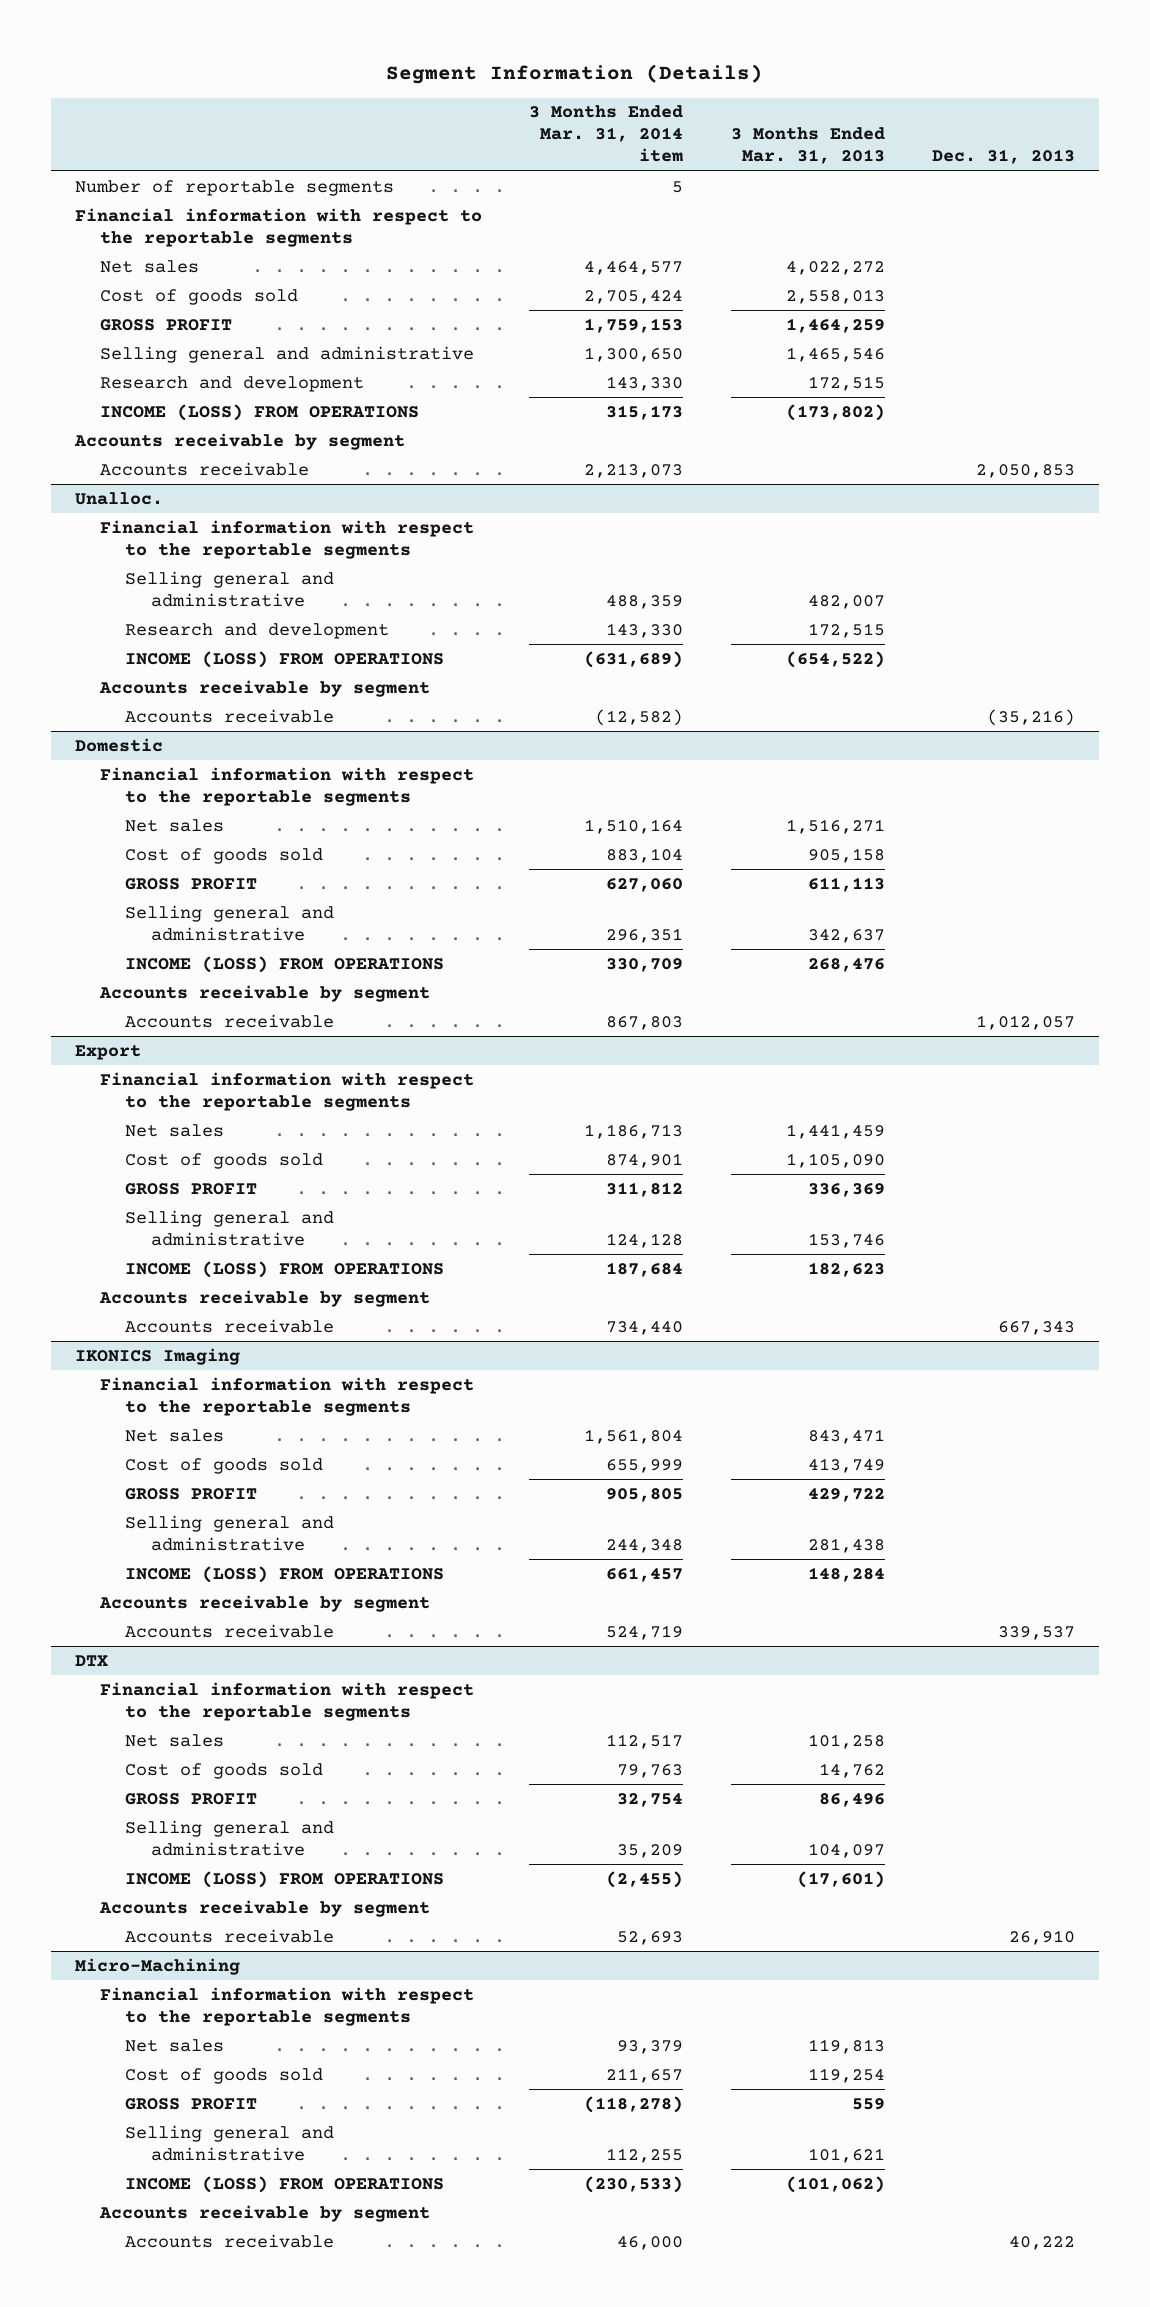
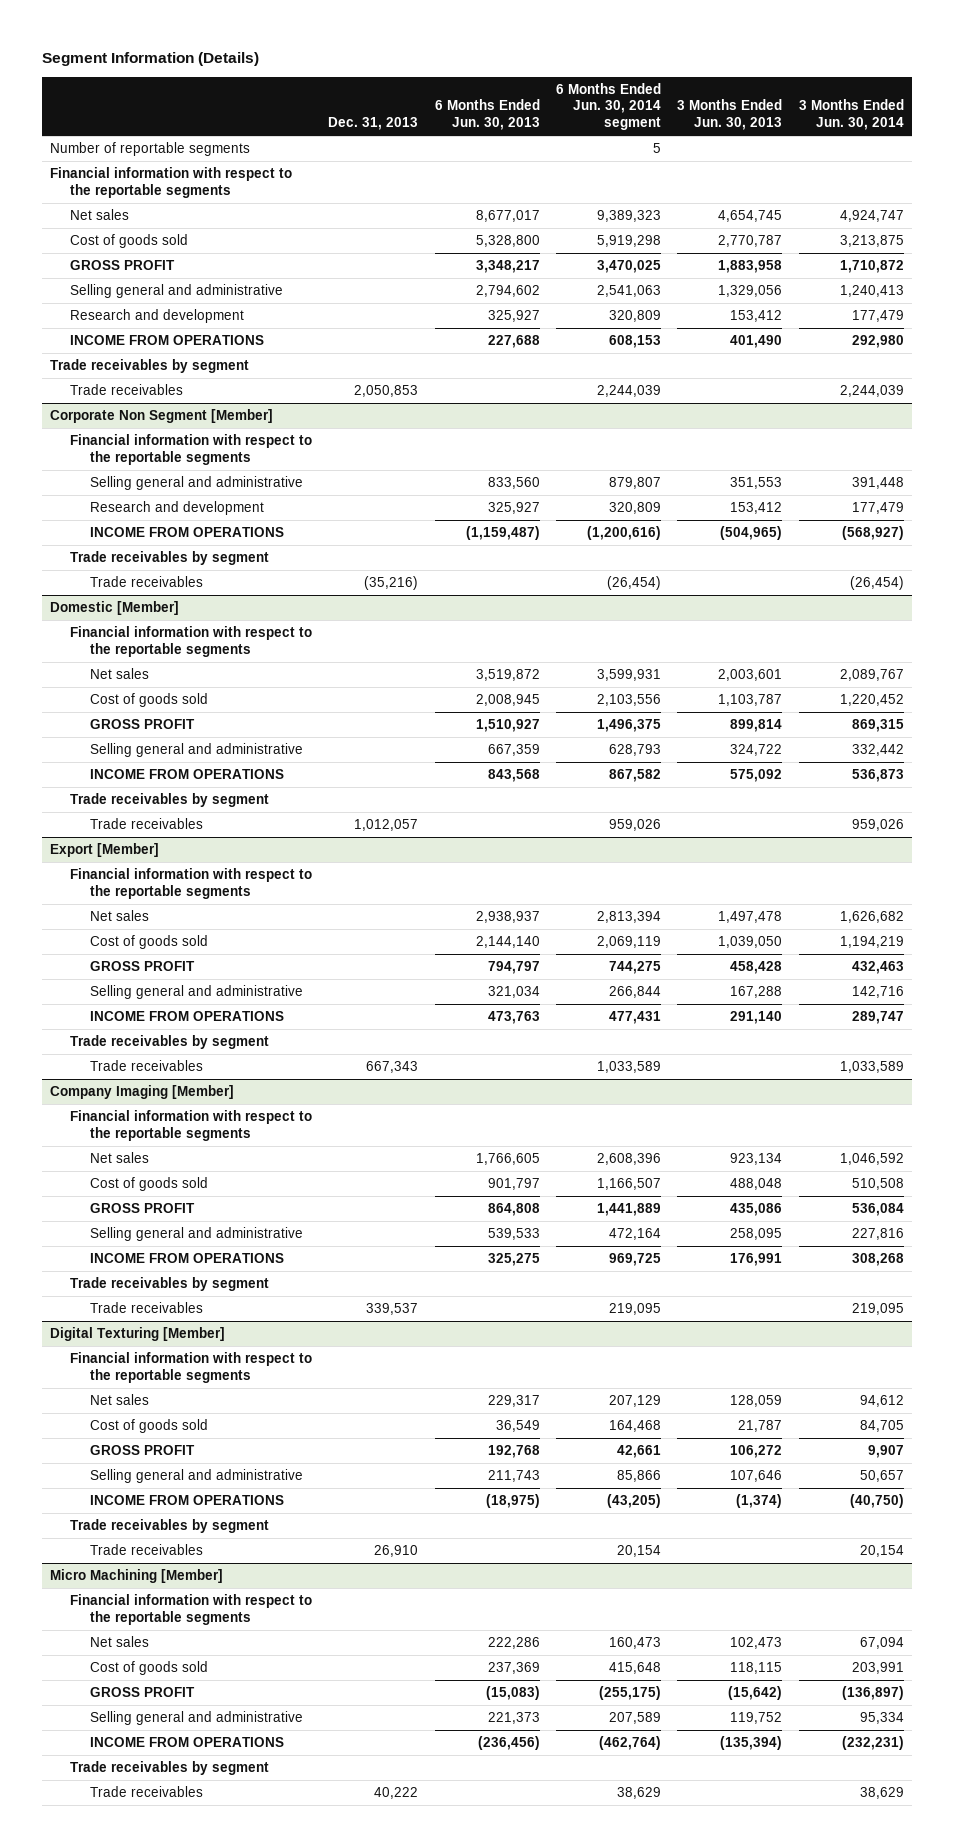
- | 3 Months Ended Mar. 31, 2014 item | 3 Months Ended Mar. 31, 2013 | Dec. 31, 2013
+ | Dec. 31, 2013 | 6 Months Ended Jun. 30, 2013 | 6 Months Ended Jun. 30, 2014 segment | 3 Months Ended Jun. 30, 2013 | 3 Months Ended Jun. 30, 2014
- INCOME (LOSS) FROM OPERATIONS | 315,173 | (173,802) |
- Accounts receivable by segment
- Accounts receivable | 2,213,073 | | 2,050,853
- Unalloc.
- Financial information with respect to the reportable segments
- Selling general and administrative | 488,359 | 482,007 |
- Research and development | 143,330 | 172,515 |
- INCOME (LOSS) FROM OPERATIONS | (631,689) | (654,522) |
- Accounts receivable by segment
- Accounts receivable | (12,582) | | (35,216)
- Domestic
+ INCOME FROM OPERATIONS | | 227,688 | 608,153 | 401,490 | 292,980
+ Trade receivables by segment
+ Trade receivables | 2,050,853 | | 2,244,039 | | 2,244,039
+ Corporate Non Segment [Member]
+ Financial information with respect to the reportable segments
+ Selling general and administrative | | 833,560 | 879,807 | 351,553 | 391,448
+ Research and development | | 325,927 | 320,809 | 153,412 | 177,479
+ INCOME FROM OPERATIONS | | (1,159,487) | (1,200,616) | (504,965) | (568,927)
+ Trade receivables by segment
+ Trade receivables | (35,216) | | (26,454) | | (26,454)
+ Domestic [Member]
- INCOME (LOSS) FROM OPERATIONS | 330,709 | 268,476 |
- Accounts receivable by segment
- Accounts receivable | 867,803 | | 1,012,057
- Export
+ INCOME FROM OPERATIONS | | 843,568 | 867,582 | 575,092 | 536,873
+ Trade receivables by segment
+ Trade receivables | 1,012,057 | | 959,026 | | 959,026
+ Export [Member]
- INCOME (LOSS) FROM OPERATIONS | 187,684 | 182,623 |
- Accounts receivable by segment
- Accounts receivable | 734,440 | | 667,343
- IKONICS Imaging
- Financial information with respect to the reportable segments
- Net sales | 1,561,804 | 843,471 |
- Cost of goods sold | 655,999 | 413,749 |
- GROSS PROFIT | 905,805 | 429,722 |
- Selling general and administrative | 244,348 | 281,438 |
- INCOME (LOSS) FROM OPERATIONS | 661,457 | 148,284 |
- Accounts receivable by segment
- Accounts receivable | 524,719 | | 339,537
- DTX
- Financial information with respect to the reportable segments
- Net sales | 112,517 | 101,258 |
- Cost of goods sold | 79,763 | 14,762 |
- GROSS PROFIT | 32,754 | 86,496 |
- Selling general and administrative | 35,209 | 104,097 |
- INCOME (LOSS) FROM OPERATIONS | (2,455) | (17,601) |
- Accounts receivable by segment
- Accounts receivable | 52,693 | | 26,910
- Micro-Machining
+ INCOME FROM OPERATIONS | | 473,763 | 477,431 | 291,140 | 289,747
+ Trade receivables by segment
+ Trade receivables | 667,343 | | 1,033,589 | | 1,033,589
+ Company Imaging [Member]
+ Financial information with respect to the reportable segments
+ Net sales | | 1,766,605 | 2,608,396 | 923,134 | 1,046,592
+ Cost of goods sold | | 901,797 | 1,166,507 | 488,048 | 510,508
+ GROSS PROFIT | | 864,808 | 1,441,889 | 435,086 | 536,084
+ Selling general and administrative | | 539,533 | 472,164 | 258,095 | 227,816
+ INCOME FROM OPERATIONS | | 325,275 | 969,725 | 176,991 | 308,268
+ Trade receivables by segment
+ Trade receivables | 339,537 | | 219,095 | | 219,095
+ Digital Texturing [Member]
+ Financial information with respect to the reportable segments
+ Net sales | | 229,317 | 207,129 | 128,059 | 94,612
+ Cost of goods sold | | 36,549 | 164,468 | 21,787 | 84,705
+ GROSS PROFIT | | 192,768 | 42,661 | 106,272 | 9,907
+ Selling general and administrative | | 211,743 | 85,866 | 107,646 | 50,657
+ INCOME FROM OPERATIONS | | (18,975) | (43,205) | (1,374) | (40,750)
+ Trade receivables by segment
+ Trade receivables | 26,910 | | 20,154 | | 20,154
+ Micro Machining [Member]
- INCOME (LOSS) FROM OPERATIONS | (230,533) | (101,062) |
- Accounts receivable by segment
- Accounts receivable | 46,000 | | 40,222
+ INCOME FROM OPERATIONS | | (236,456) | (462,764) | (135,394) | (232,231)
+ Trade receivables by segment
+ Trade receivables | 40,222 | | 38,629 | | 38,629

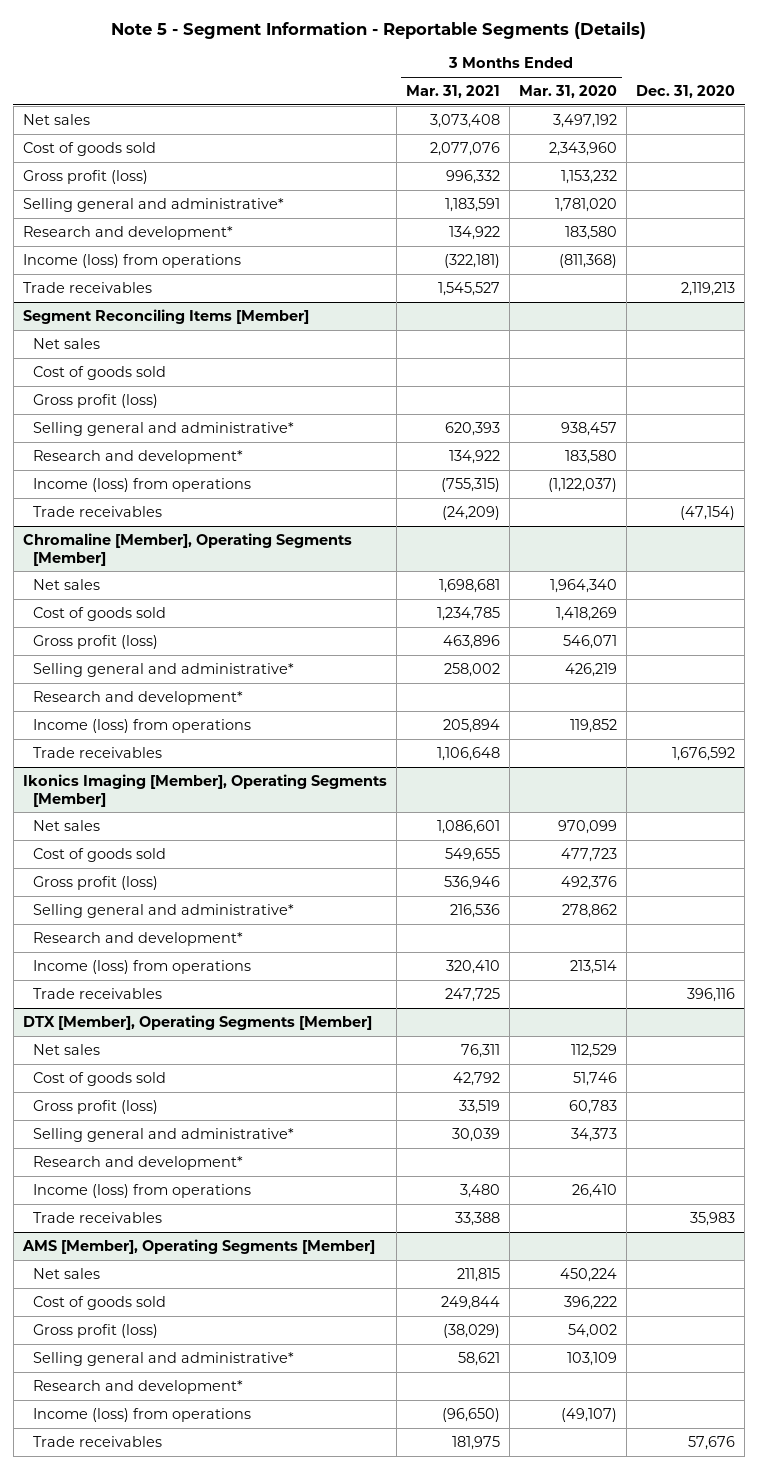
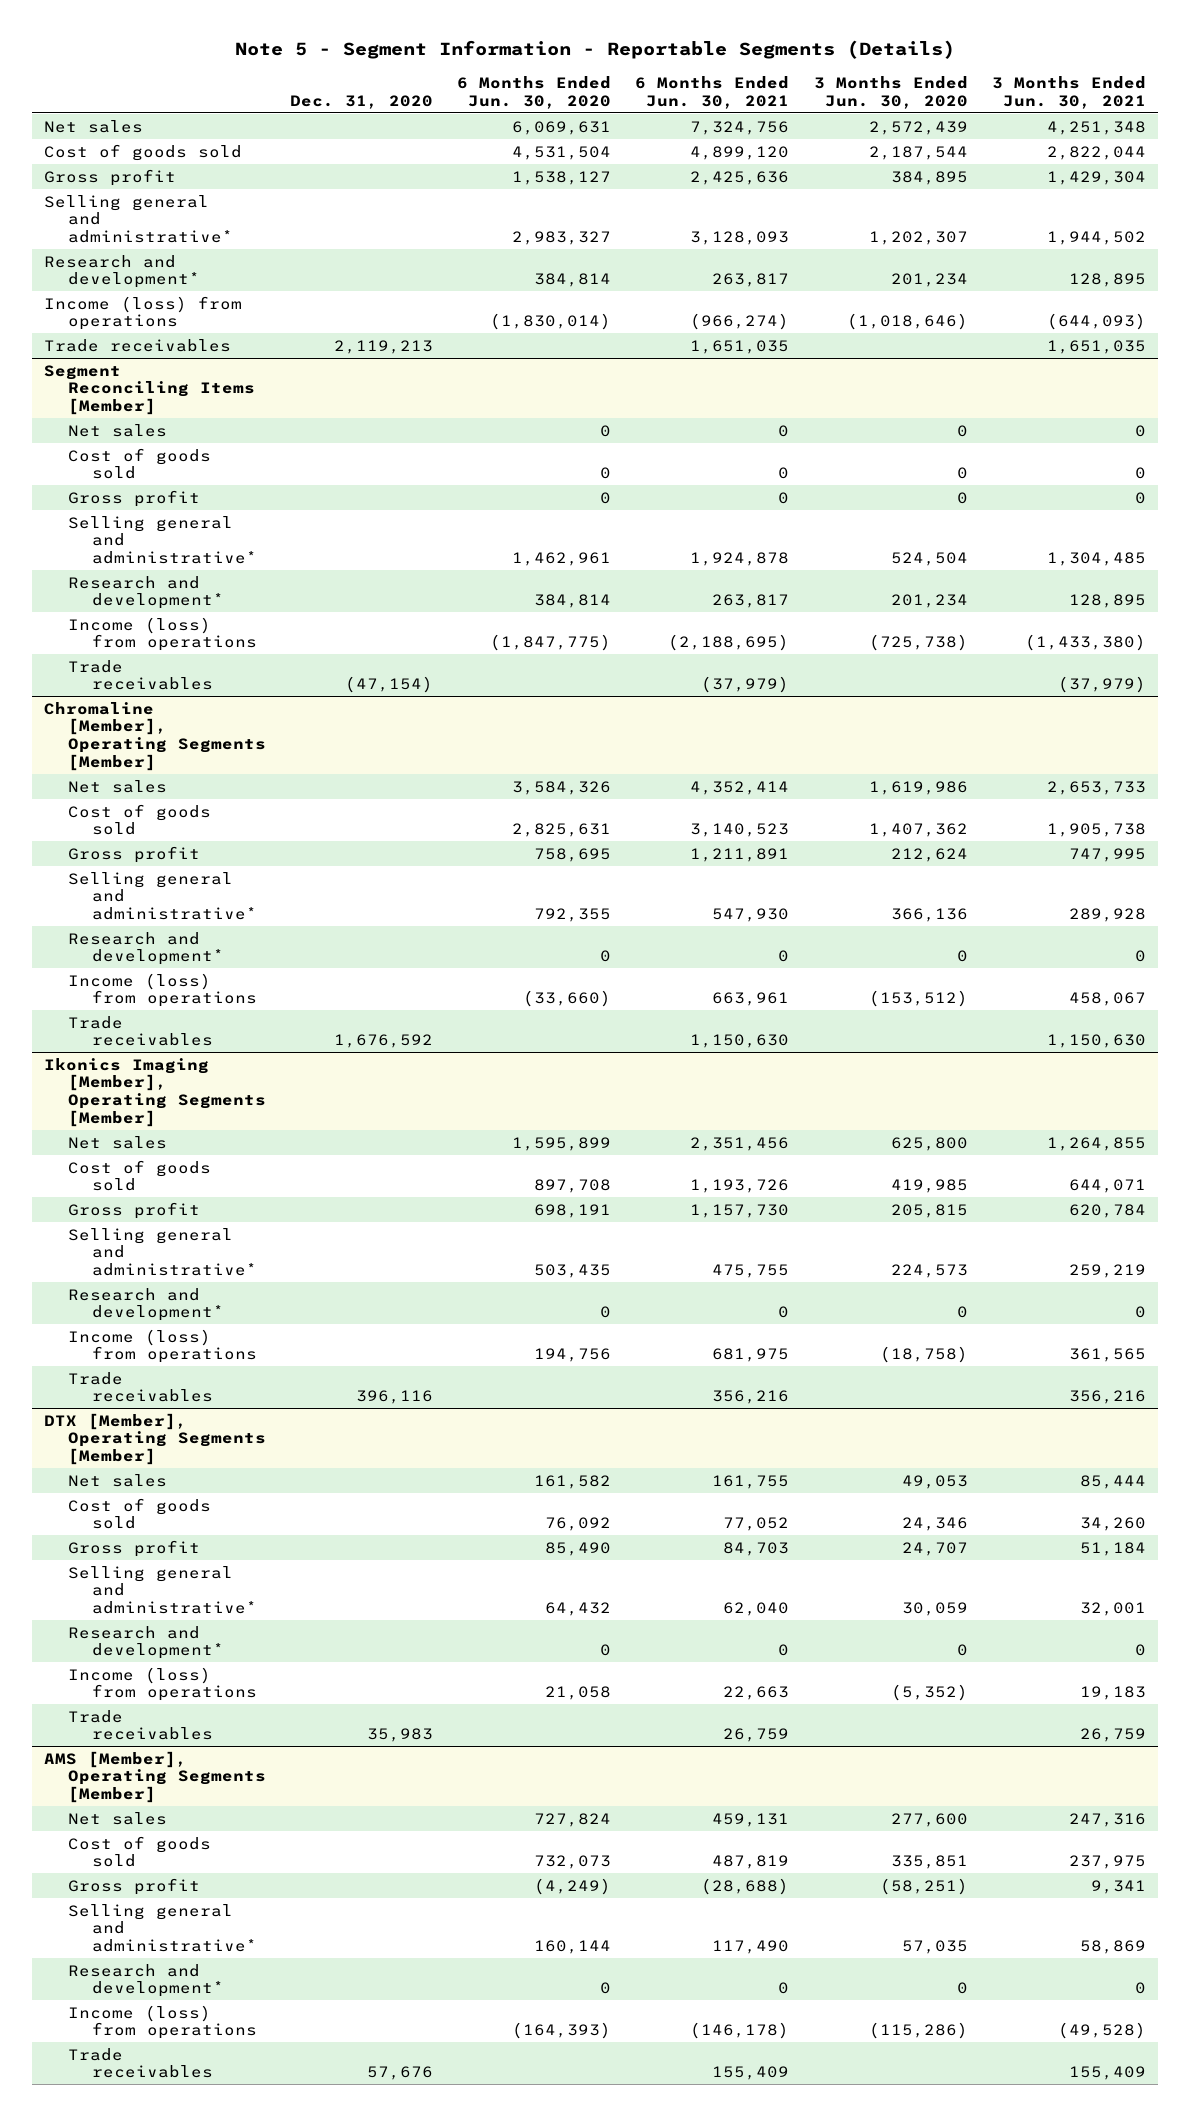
- | 3 Months Ended Mar. 31, 2021 | 3 Months Ended Mar. 31, 2020 | Dec. 31, 2020
+ | Dec. 31, 2020 | 6 Months Ended Jun. 30, 2020 | 6 Months Ended Jun. 30, 2021 | 3 Months Ended Jun. 30, 2020 | 3 Months Ended Jun. 30, 2021
- Gross profit (loss) | 996,332 | 1,153,232 |
+ Gross profit | | 1,538,127 | 2,425,636 | 384,895 | 1,429,304
@ Segment Reconciling Items [Member]
- Gross profit (loss)
+ Gross profit | | 0 | 0 | 0 | 0
@ Chromaline [Member], Operating Segments [Member]
- Gross profit (loss) | 463,896 | 546,071 |
+ Gross profit | | 758,695 | 1,211,891 | 212,624 | 747,995
@ Ikonics Imaging [Member], Operating Segments [Member]
- Gross profit (loss) | 536,946 | 492,376 |
+ Gross profit | | 698,191 | 1,157,730 | 205,815 | 620,784
@ DTX [Member], Operating Segments [Member]
- Gross profit (loss) | 33,519 | 60,783 |
+ Gross profit | | 85,490 | 84,703 | 24,707 | 51,184
@ AMS [Member], Operating Segments [Member]
- Gross profit (loss) | (38,029) | 54,002 |
+ Gross profit | | (4,249) | (28,688) | (58,251) | 9,341

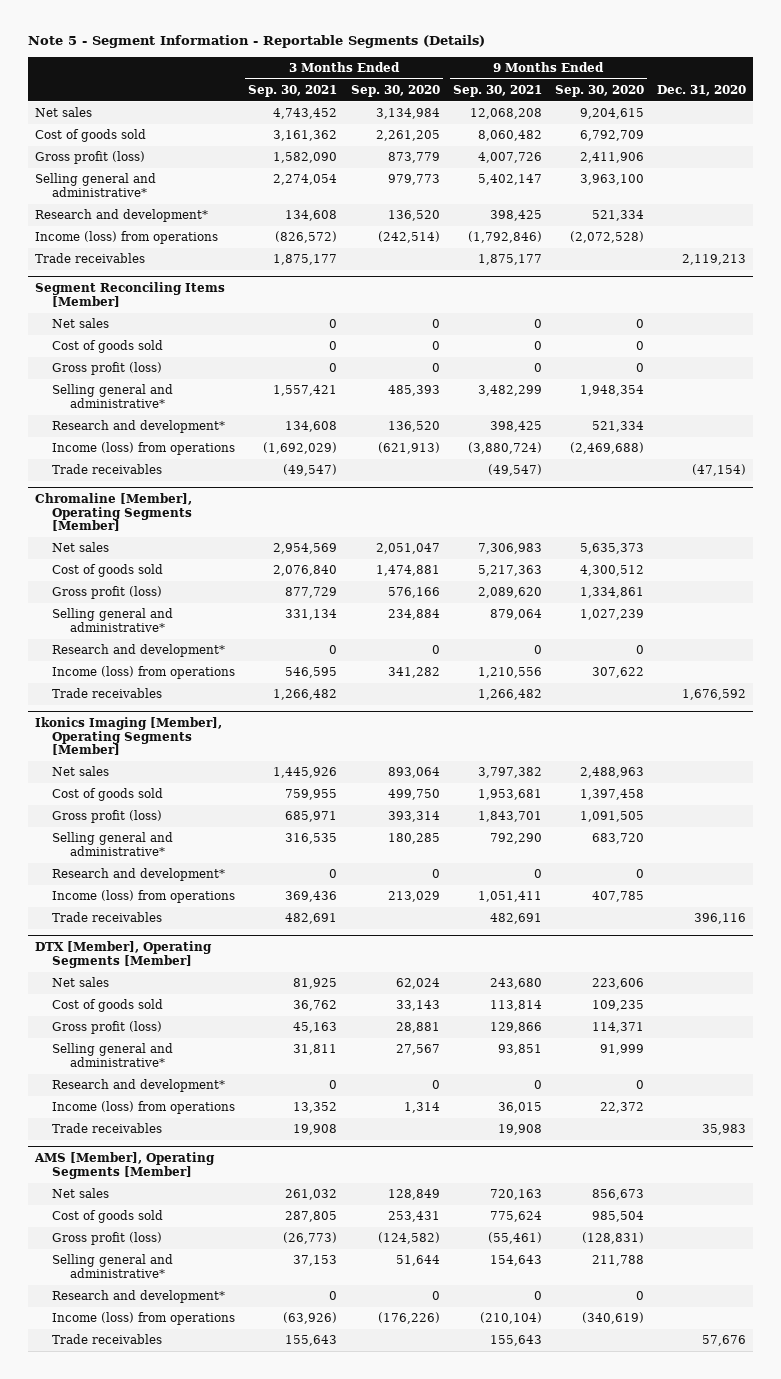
- | Dec. 31, 2020 | 6 Months Ended Jun. 30, 2020 | 6 Months Ended Jun. 30, 2021 | 3 Months Ended Jun. 30, 2020 | 3 Months Ended Jun. 30, 2021
+ | 3 Months Ended Sep. 30, 2021 | 3 Months Ended Sep. 30, 2020 | 9 Months Ended Sep. 30, 2021 | 9 Months Ended Sep. 30, 2020 | Dec. 31, 2020
- Gross profit | | 1,538,127 | 2,425,636 | 384,895 | 1,429,304
+ Gross profit (loss) | 1,582,090 | 873,779 | 4,007,726 | 2,411,906 |
@ Segment Reconciling Items [Member]
- Gross profit | | 0 | 0 | 0 | 0
+ Gross profit (loss) | 0 | 0 | 0 | 0 |
@ Chromaline [Member], Operating Segments [Member]
- Gross profit | | 758,695 | 1,211,891 | 212,624 | 747,995
+ Gross profit (loss) | 877,729 | 576,166 | 2,089,620 | 1,334,861 |
@ Ikonics Imaging [Member], Operating Segments [Member]
- Gross profit | | 698,191 | 1,157,730 | 205,815 | 620,784
+ Gross profit (loss) | 685,971 | 393,314 | 1,843,701 | 1,091,505 |
@ DTX [Member], Operating Segments [Member]
- Gross profit | | 85,490 | 84,703 | 24,707 | 51,184
+ Gross profit (loss) | 45,163 | 28,881 | 129,866 | 114,371 |
@ AMS [Member], Operating Segments [Member]
- Gross profit | | (4,249) | (28,688) | (58,251) | 9,341
+ Gross profit (loss) | (26,773) | (124,582) | (55,461) | (128,831) |

